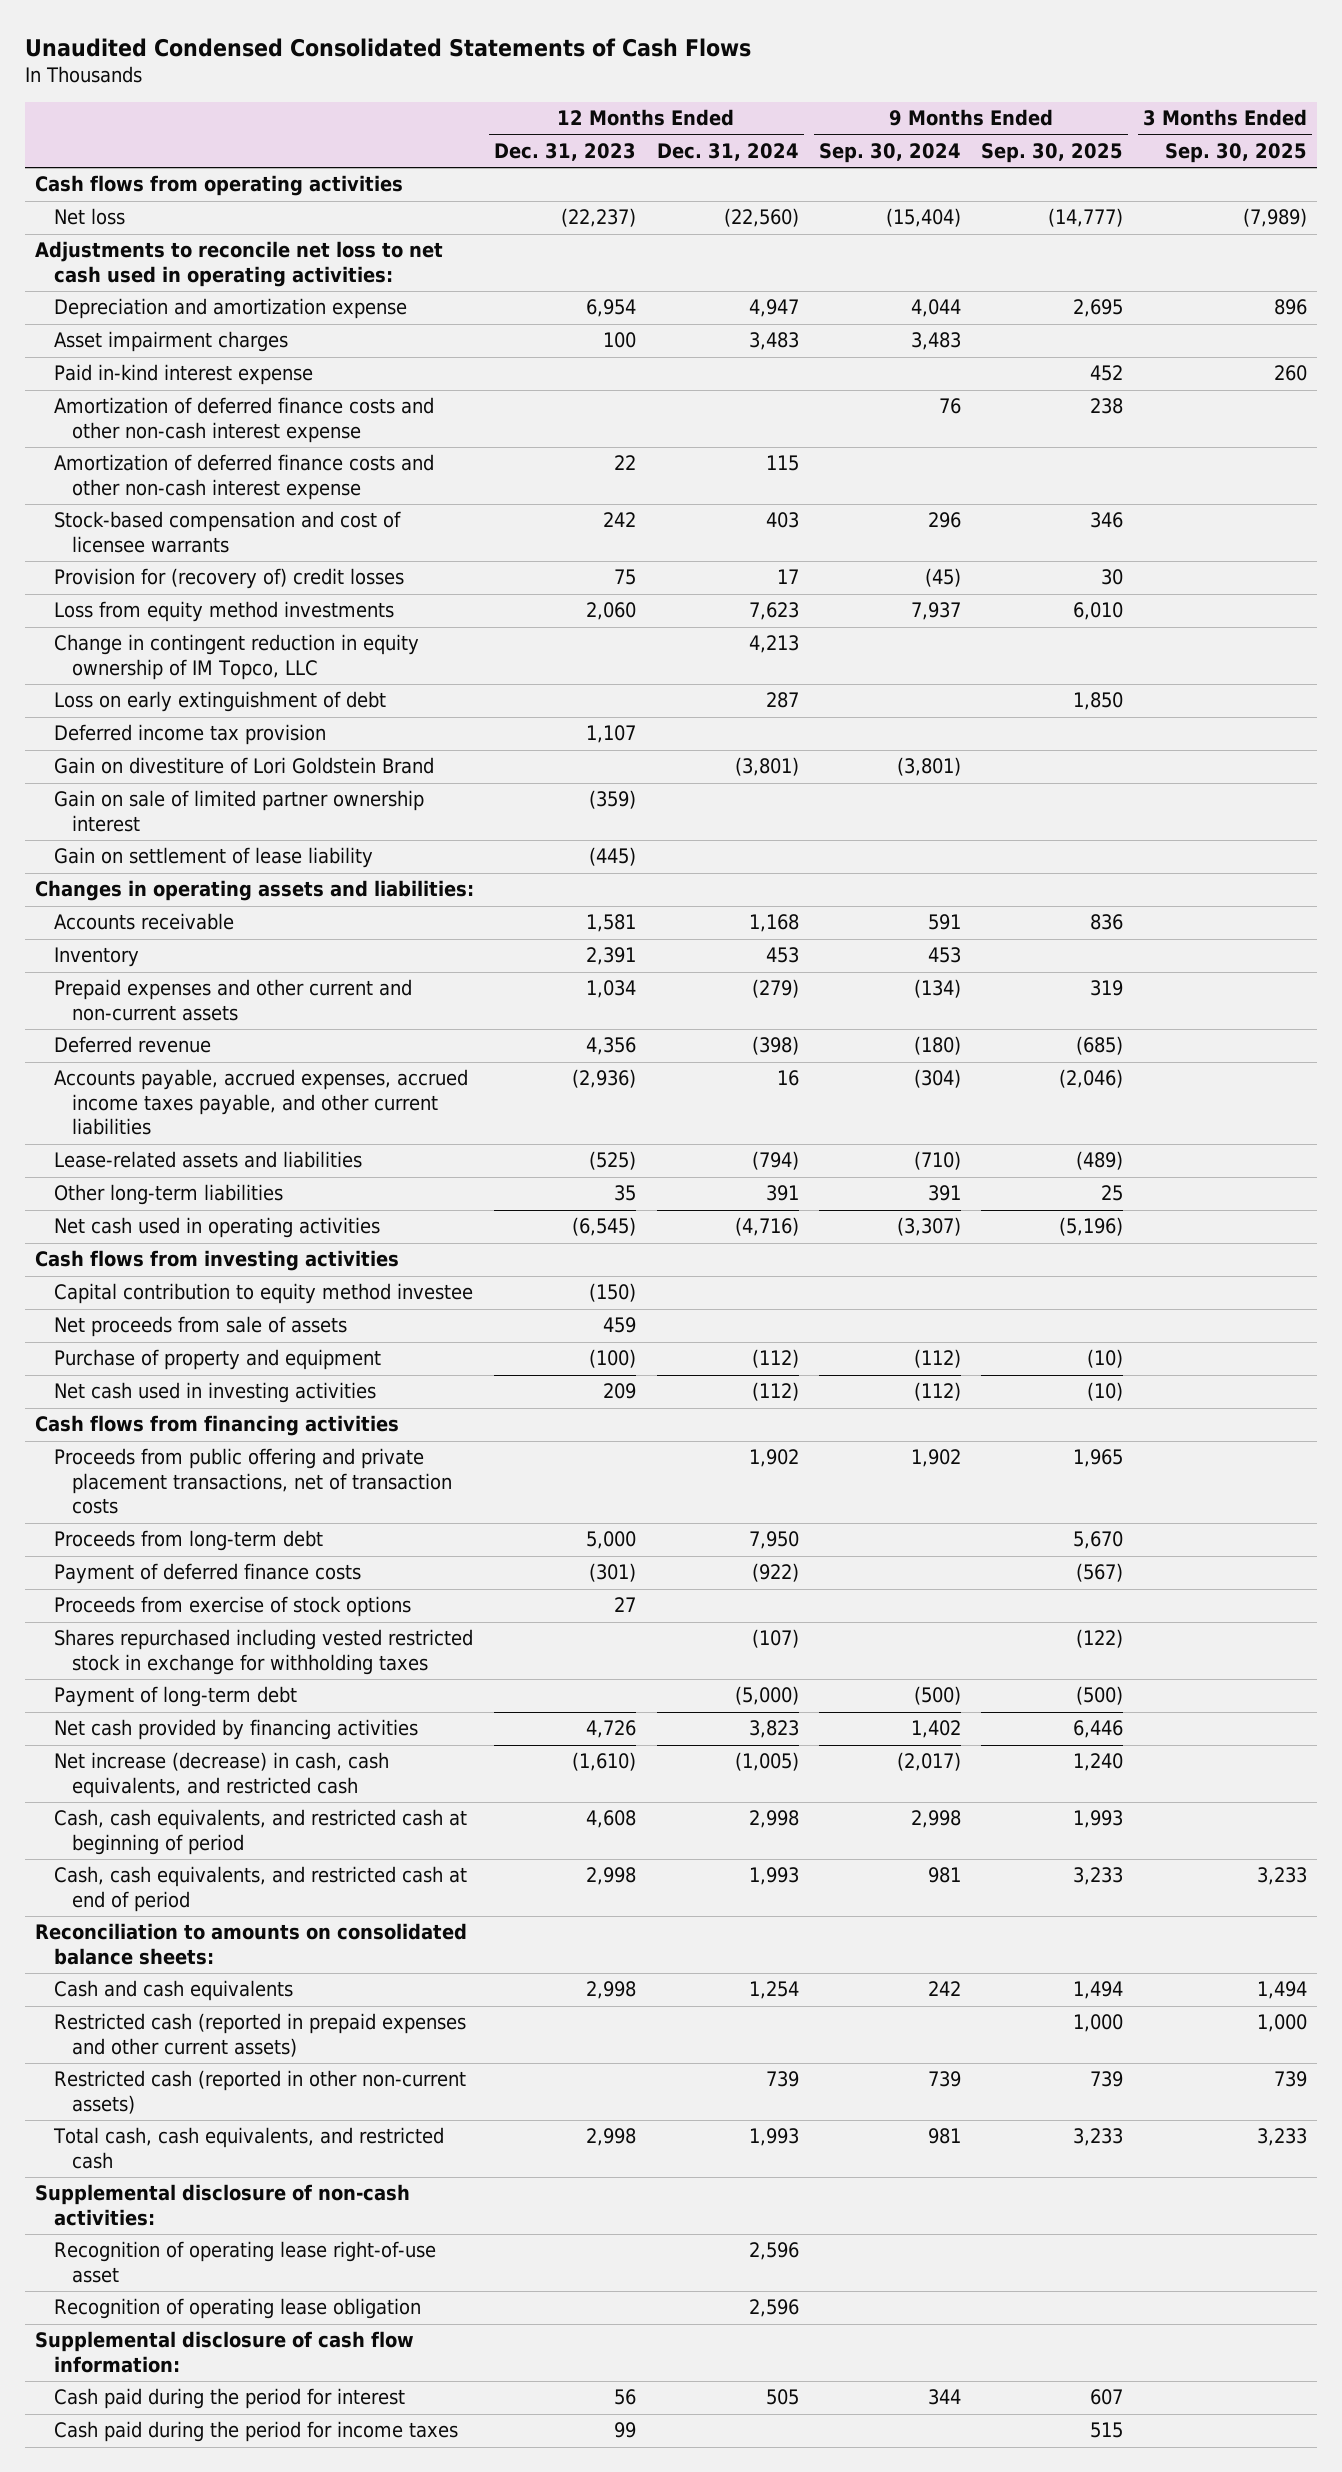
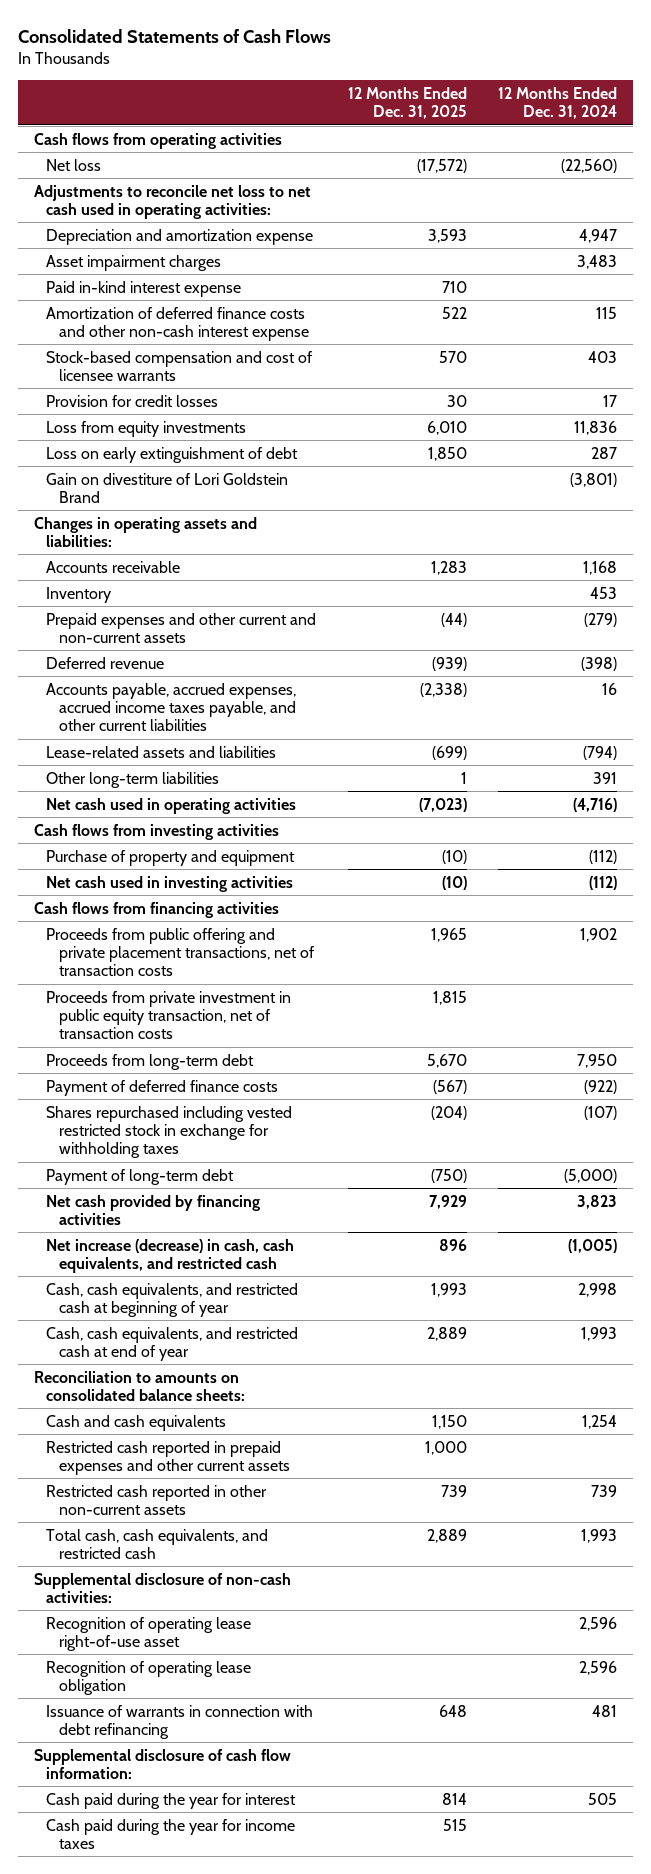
- Unaudited Condensed Consolidated Statements of Cash Flows
+ Consolidated Statements of Cash Flows
- | 12 Months Ended Dec. 31, 2023 | 12 Months Ended Dec. 31, 2024 | 9 Months Ended Sep. 30, 2024 | 9 Months Ended Sep. 30, 2025 | 3 Months Ended Sep. 30, 2025
+ | 12 Months Ended Dec. 31, 2025 | 12 Months Ended Dec. 31, 2024
- Amortization of deferred finance costs and other non-cash interest expense | | | 76 | 238 |
- Provision for (recovery of) credit losses | 75 | 17 | (45) | 30 |
- Loss from equity method investments | 2,060 | 7,623 | 7,937 | 6,010 |
- Change in contingent reduction in equity ownership of IM Topco, LLC | | 4,213 | | |
+ Provision for credit losses | 30 | 17
+ Loss from equity investments | 6,010 | 11,836
- Deferred income tax provision | 1,107 | | | |
- Gain on sale of limited partner ownership interest | (359) | | | |
- Gain on settlement of lease liability | (445) | | | |
- Capital contribution to equity method investee | (150) | | | |
- Net proceeds from sale of assets | 459 | | | |
+ Proceeds from private investment in public equity transaction, net of transaction costs | 1,815 |
- Proceeds from exercise of stock options | 27 | | | |
- Cash, cash equivalents, and restricted cash at beginning of period | 4,608 | 2,998 | 2,998 | 1,993 |
- Cash, cash equivalents, and restricted cash at end of period | 2,998 | 1,993 | 981 | 3,233 | 3,233
+ Cash, cash equivalents, and restricted cash at beginning of year | 1,993 | 2,998
+ Cash, cash equivalents, and restricted cash at end of year | 2,889 | 1,993
- Restricted cash (reported in prepaid expenses and other current assets) | | | | 1,000 | 1,000
- Restricted cash (reported in other non-current assets) | | 739 | 739 | 739 | 739
+ Restricted cash reported in prepaid expenses and other current assets | 1,000 |
+ Restricted cash reported in other non-current assets | 739 | 739
+ Issuance of warrants in connection with debt refinancing | 648 | 481
- Cash paid during the period for interest | 56 | 505 | 344 | 607 |
- Cash paid during the period for income taxes | 99 | | | 515 |
+ Cash paid during the year for interest | 814 | 505
+ Cash paid during the year for income taxes | 515 |

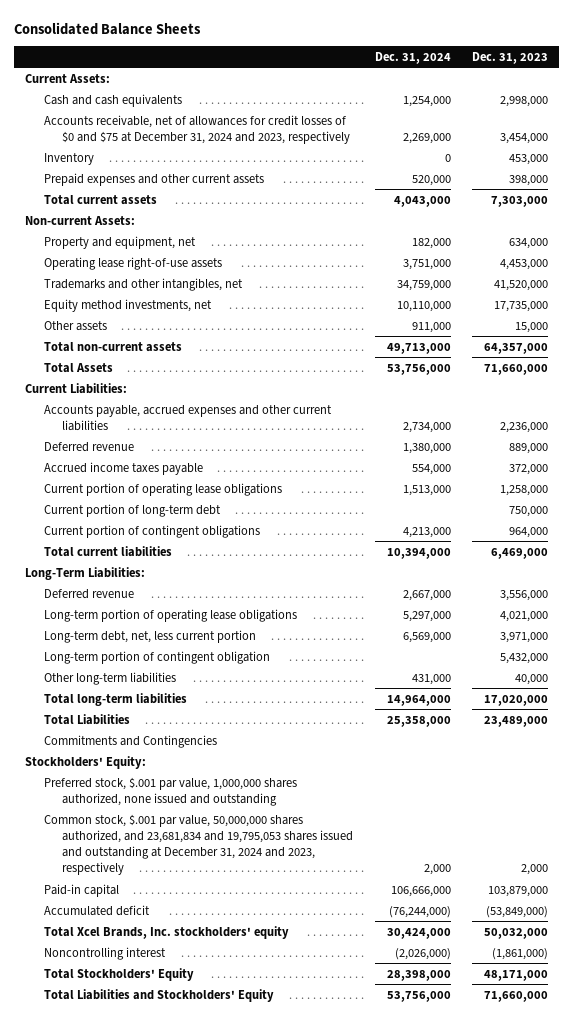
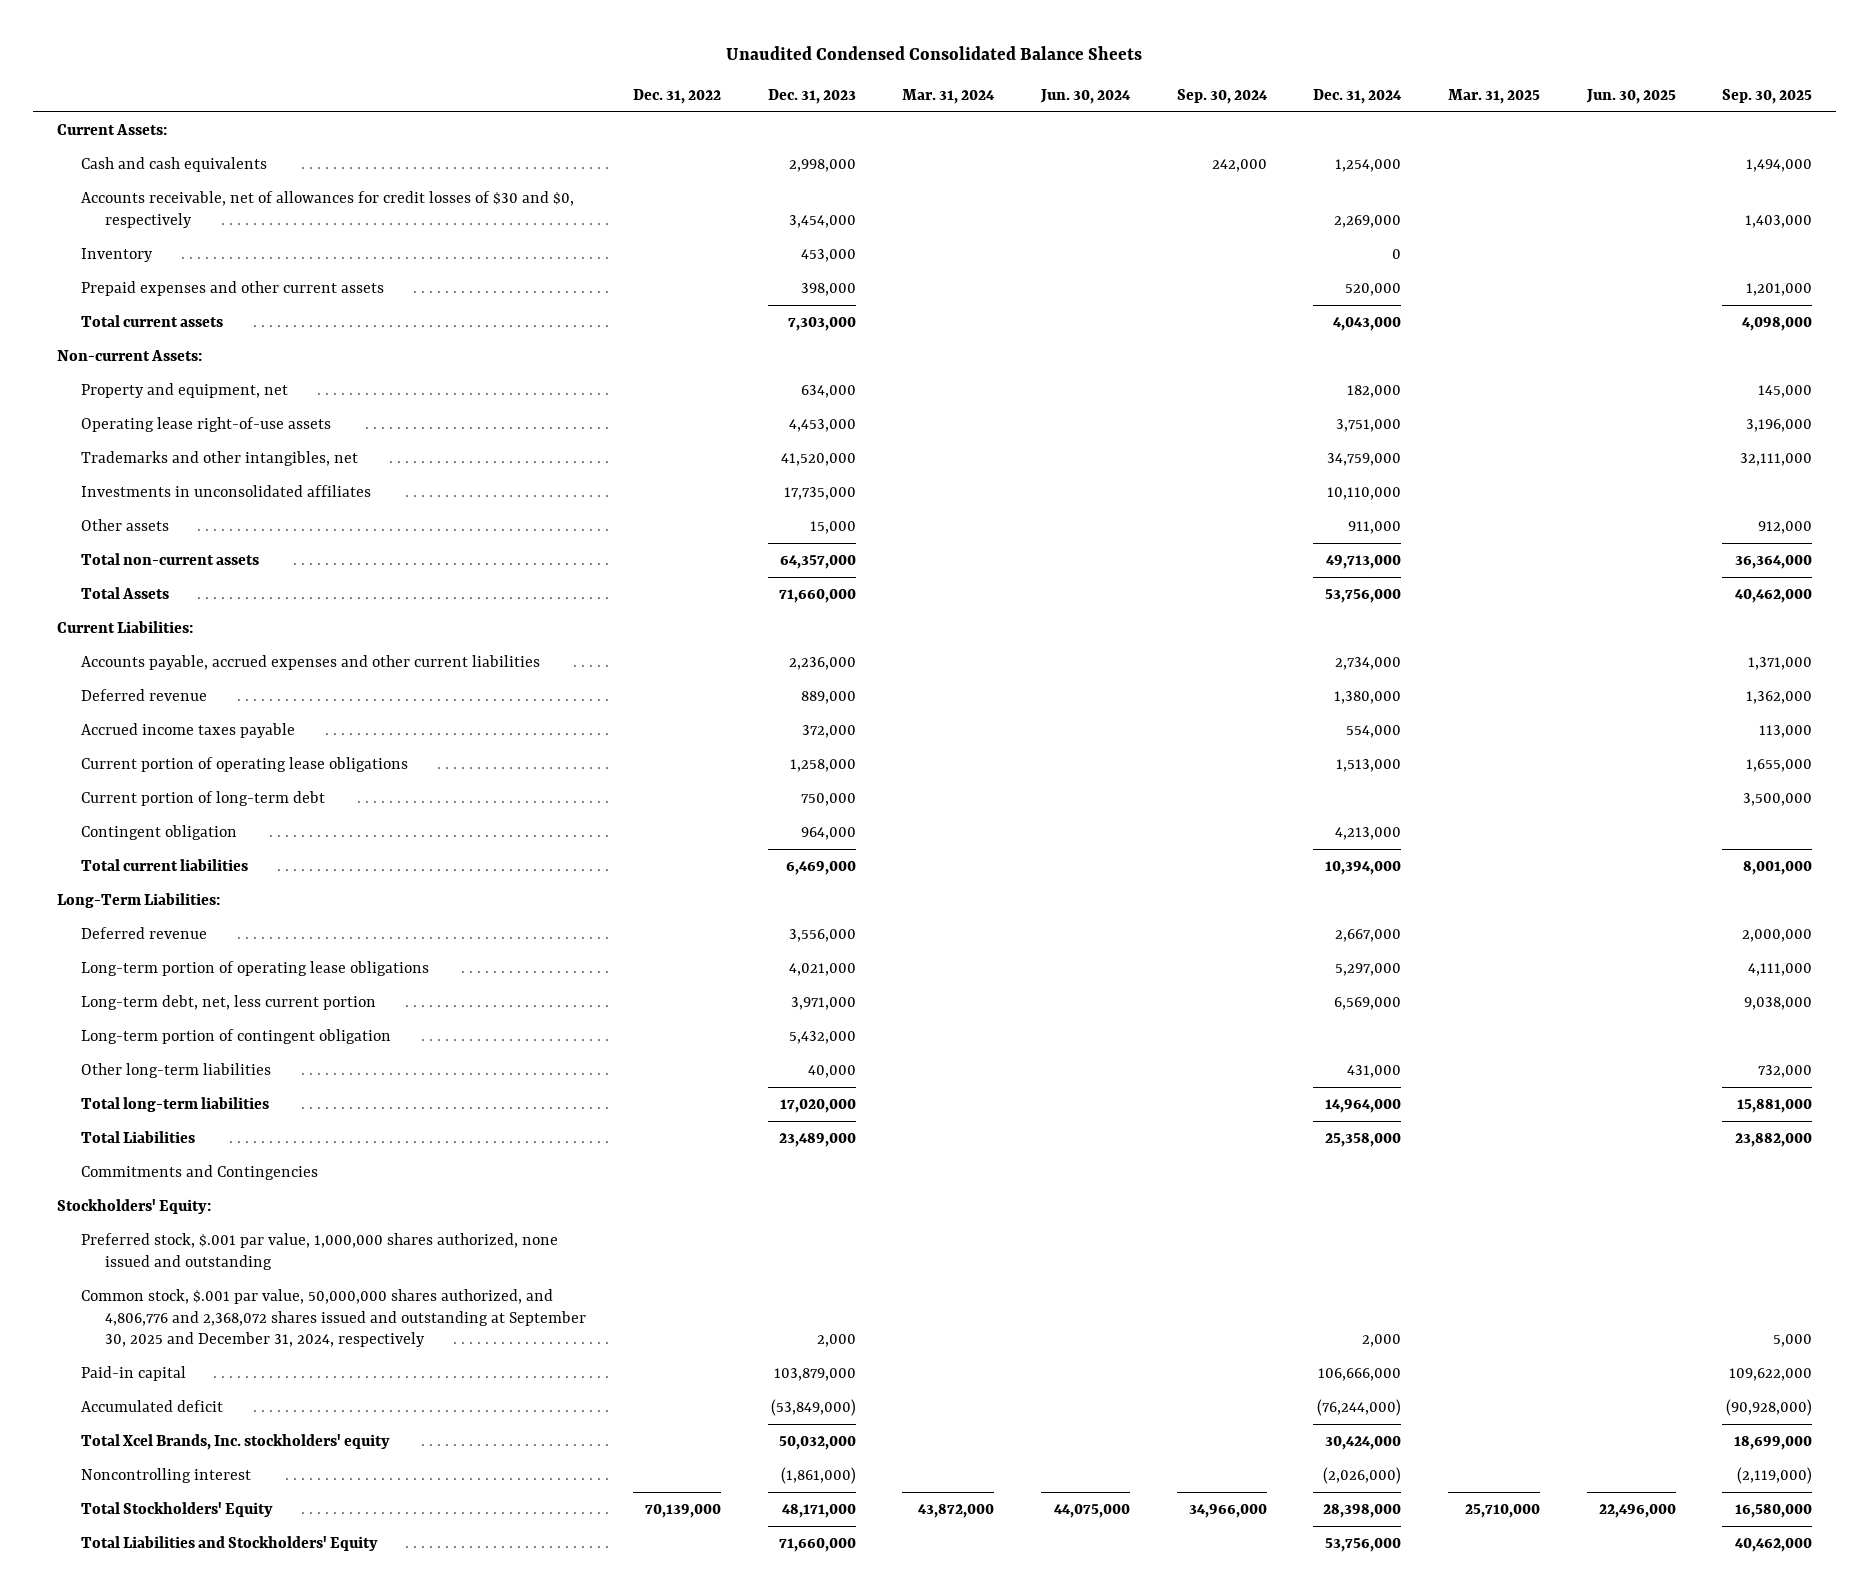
- Consolidated Balance Sheets
+ Unaudited Condensed Consolidated Balance Sheets
- | Dec. 31, 2024 | Dec. 31, 2023
+ | Dec. 31, 2022 | Dec. 31, 2023 | Mar. 31, 2024 | Jun. 30, 2024 | Sep. 30, 2024 | Dec. 31, 2024 | Mar. 31, 2025 | Jun. 30, 2025 | Sep. 30, 2025
- Accounts receivable, net of allowances for credit losses of $0 and $75 at December 31, 2024 and 2023, respectively | 2,269,000 | 3,454,000
+ Accounts receivable, net of allowances for credit losses of $30 and $0, respectively | | 3,454,000 | | | | 2,269,000 | | | 1,403,000
- Equity method investments, net | 10,110,000 | 17,735,000
+ Investments in unconsolidated affiliates | | 17,735,000 | | | | 10,110,000 | | |
- Current portion of contingent obligations | 4,213,000 | 964,000
+ Contingent obligation | | 964,000 | | | | 4,213,000 | | |
- Common stock, $.001 par value, 50,000,000 shares authorized, and 23,681,834 and 19,795,053 shares issued and outstanding at December 31, 2024 and 2023, respectively | 2,000 | 2,000
+ Common stock, $.001 par value, 50,000,000 shares authorized, and 4,806,776 and 2,368,072 shares issued and outstanding at September 30, 2025 and December 31, 2024, respectively | | 2,000 | | | | 2,000 | | | 5,000

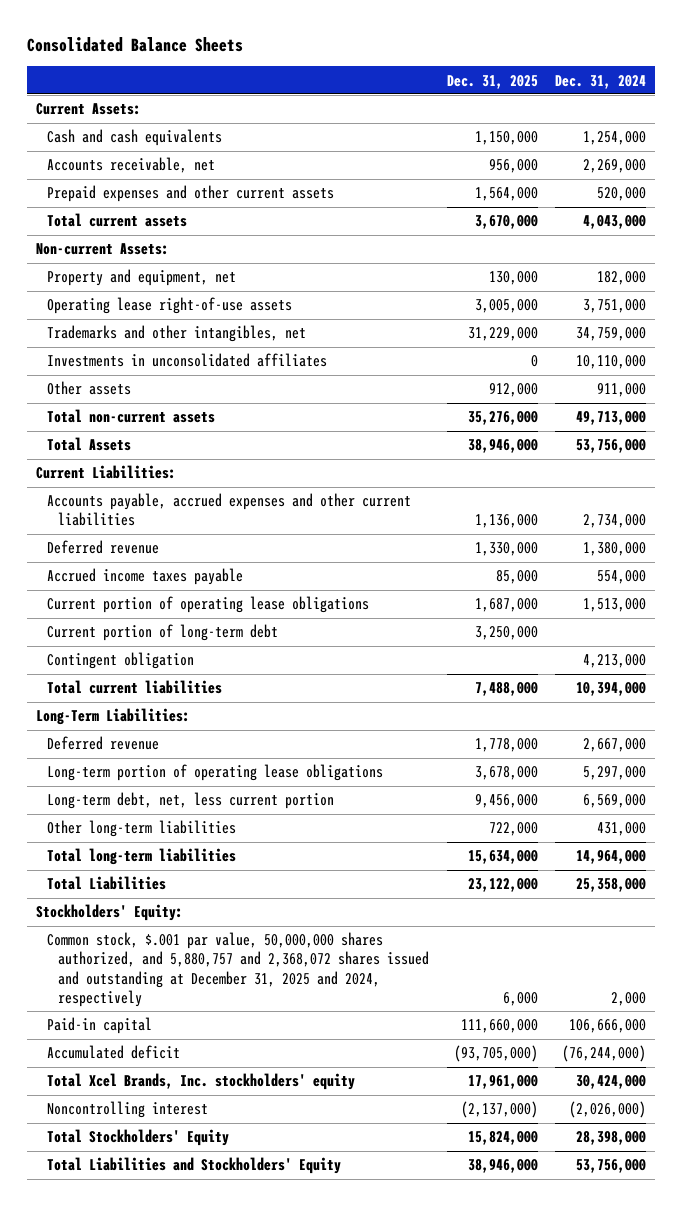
- Unaudited Condensed Consolidated Balance Sheets
+ Consolidated Balance Sheets
- | Dec. 31, 2022 | Dec. 31, 2023 | Mar. 31, 2024 | Jun. 30, 2024 | Sep. 30, 2024 | Dec. 31, 2024 | Mar. 31, 2025 | Jun. 30, 2025 | Sep. 30, 2025
+ | Dec. 31, 2025 | Dec. 31, 2024
- Accounts receivable, net of allowances for credit losses of $30 and $0, respectively | | 3,454,000 | | | | 2,269,000 | | | 1,403,000
- Inventory | | 453,000 | | | | 0 | | |
+ Accounts receivable, net | 956,000 | 2,269,000
- Long-term portion of contingent obligation | | 5,432,000 | | | | | | |
- Commitments and Contingencies
- Preferred stock, $.001 par value, 1,000,000 shares authorized, none issued and outstanding
- Common stock, $.001 par value, 50,000,000 shares authorized, and 4,806,776 and 2,368,072 shares issued and outstanding at September 30, 2025 and December 31, 2024, respectively | | 2,000 | | | | 2,000 | | | 5,000
+ Common stock, $.001 par value, 50,000,000 shares authorized, and 5,880,757 and 2,368,072 shares issued and outstanding at December 31, 2025 and 2024, respectively | 6,000 | 2,000

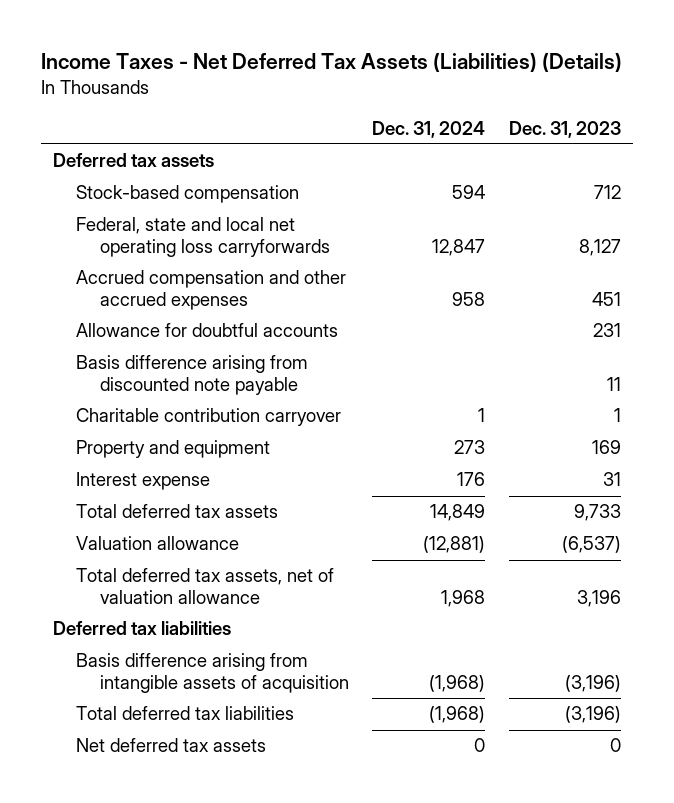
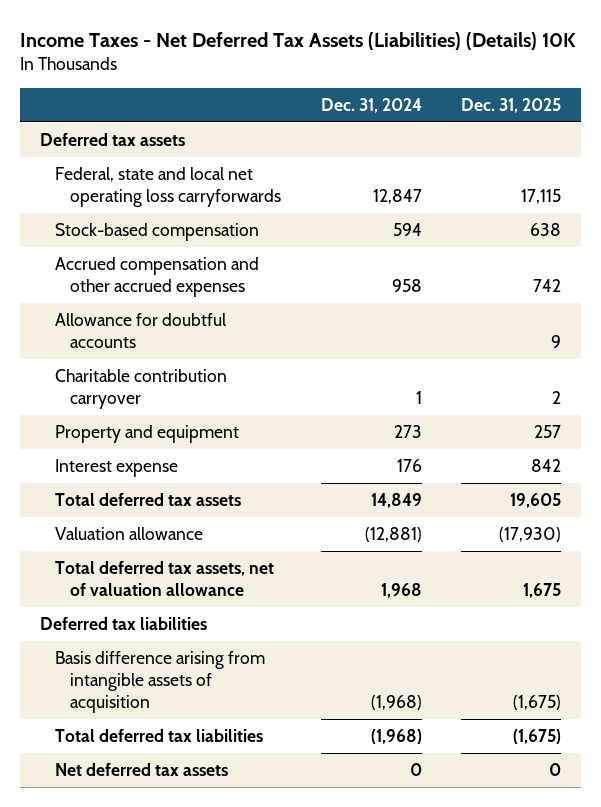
- Income Taxes - Net Deferred Tax Assets (Liabilities) (Details)
+ Income Taxes - Net Deferred Tax Assets (Liabilities) (Details) 10K
- | Dec. 31, 2024 | Dec. 31, 2023
+ | Dec. 31, 2024 | Dec. 31, 2025
moved down: Stock-based compensation | 594 | 638
- Basis difference arising from discounted note payable | | 11

